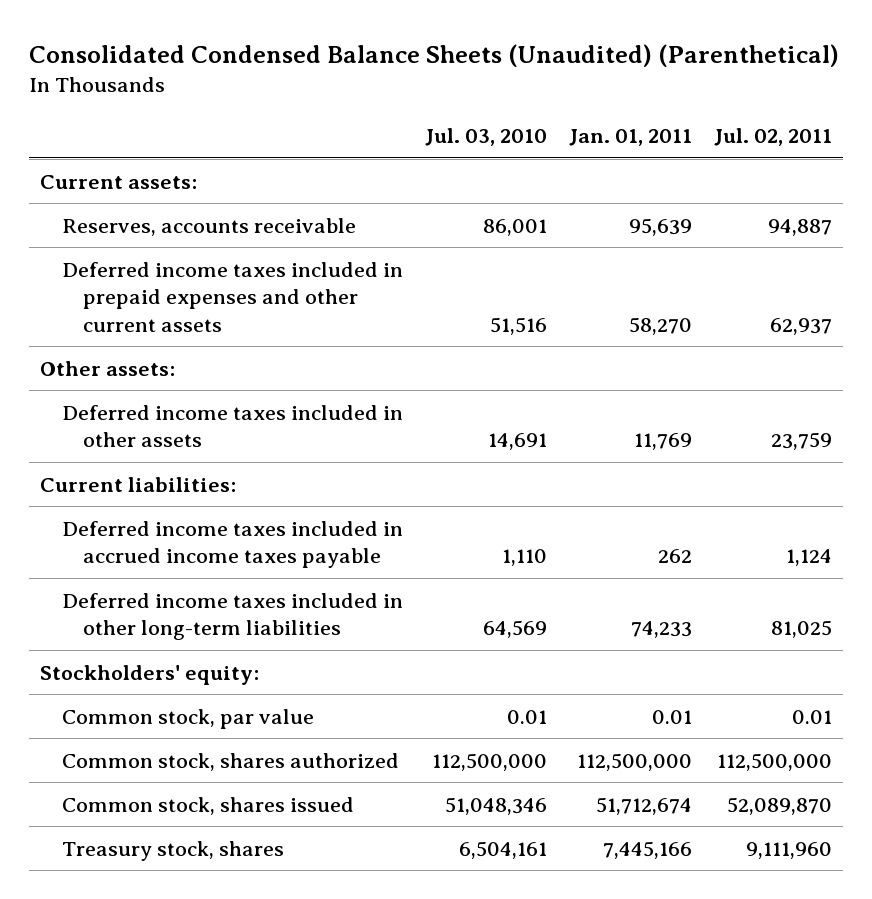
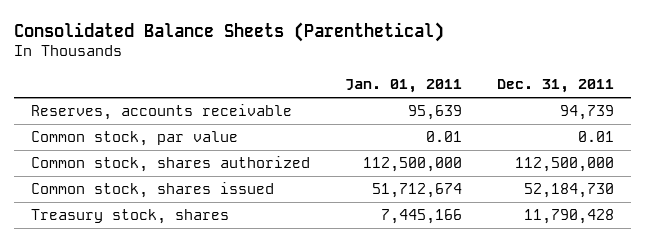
- Consolidated Condensed Balance Sheets (Unaudited) (Parenthetical)
+ Consolidated Balance Sheets (Parenthetical)
- | Jul. 03, 2010 | Jan. 01, 2011 | Jul. 02, 2011
+ | Jan. 01, 2011 | Dec. 31, 2011
- Current assets:
- Deferred income taxes included in prepaid expenses and other current assets | 51,516 | 58,270 | 62,937
- Other assets:
- Deferred income taxes included in other assets | 14,691 | 11,769 | 23,759
- Current liabilities:
- Deferred income taxes included in accrued income taxes payable | 1,110 | 262 | 1,124
- Deferred income taxes included in other long-term liabilities | 64,569 | 74,233 | 81,025
- Stockholders' equity:

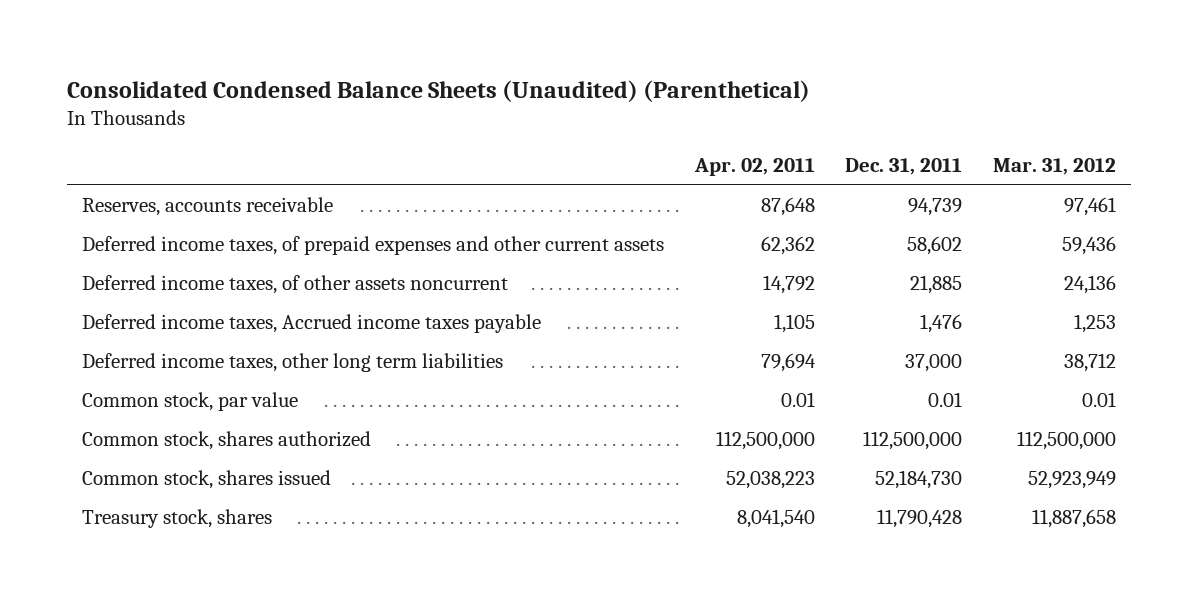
- Consolidated Balance Sheets (Parenthetical)
+ Consolidated Condensed Balance Sheets (Unaudited) (Parenthetical)
- | Jan. 01, 2011 | Dec. 31, 2011
+ | Apr. 02, 2011 | Dec. 31, 2011 | Mar. 31, 2012
+ Deferred income taxes, of prepaid expenses and other current assets | 62,362 | 58,602 | 59,436
+ Deferred income taxes, of other assets noncurrent | 14,792 | 21,885 | 24,136
+ Deferred income taxes, Accrued income taxes payable | 1,105 | 1,476 | 1,253
+ Deferred income taxes, other long term liabilities | 79,694 | 37,000 | 38,712

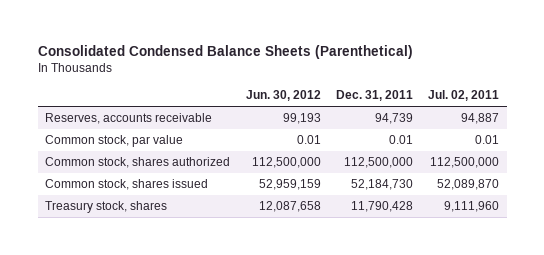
- Consolidated Condensed Balance Sheets (Unaudited) (Parenthetical)
+ Consolidated Condensed Balance Sheets (Parenthetical)
- | Apr. 02, 2011 | Dec. 31, 2011 | Mar. 31, 2012
+ | Jun. 30, 2012 | Dec. 31, 2011 | Jul. 02, 2011
- Deferred income taxes, of prepaid expenses and other current assets | 62,362 | 58,602 | 59,436
- Deferred income taxes, of other assets noncurrent | 14,792 | 21,885 | 24,136
- Deferred income taxes, Accrued income taxes payable | 1,105 | 1,476 | 1,253
- Deferred income taxes, other long term liabilities | 79,694 | 37,000 | 38,712

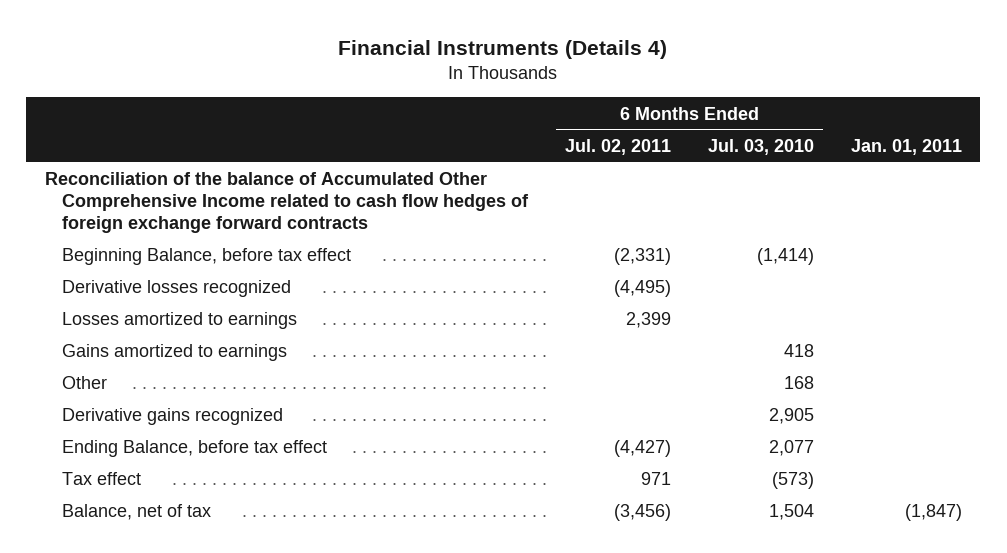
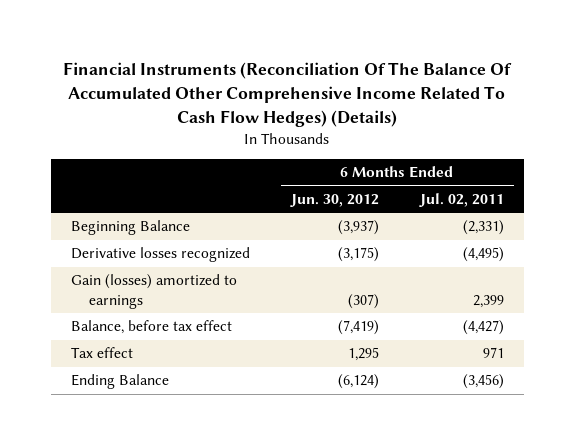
- Financial Instruments (Details 4)
+ Financial Instruments (Reconciliation Of The Balance Of Accumulated Other Comprehensive Income Related To Cash Flow Hedges) (Details)
- | 6 Months Ended Jul. 02, 2011 | 6 Months Ended Jul. 03, 2010 | Jan. 01, 2011
+ | 6 Months Ended Jun. 30, 2012 | 6 Months Ended Jul. 02, 2011
- Reconciliation of the balance of Accumulated Other Comprehensive Income related to cash flow hedges of foreign exchange forward contracts
- Beginning Balance, before tax effect | (2,331) | (1,414) |
+ Beginning Balance | (3,937) | (2,331)
- Losses amortized to earnings | 2,399 | |
- Gains amortized to earnings | | 418 |
- Other | | 168 |
- Derivative gains recognized | | 2,905 |
- Ending Balance, before tax effect | (4,427) | 2,077 |
+ Gain (losses) amortized to earnings | (307) | 2,399
+ Balance, before tax effect | (7,419) | (4,427)
- Balance, net of tax | (3,456) | 1,504 | (1,847)
+ Ending Balance | (6,124) | (3,456)

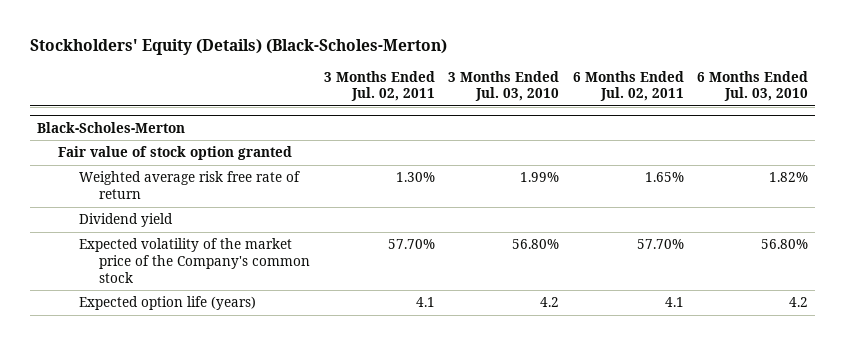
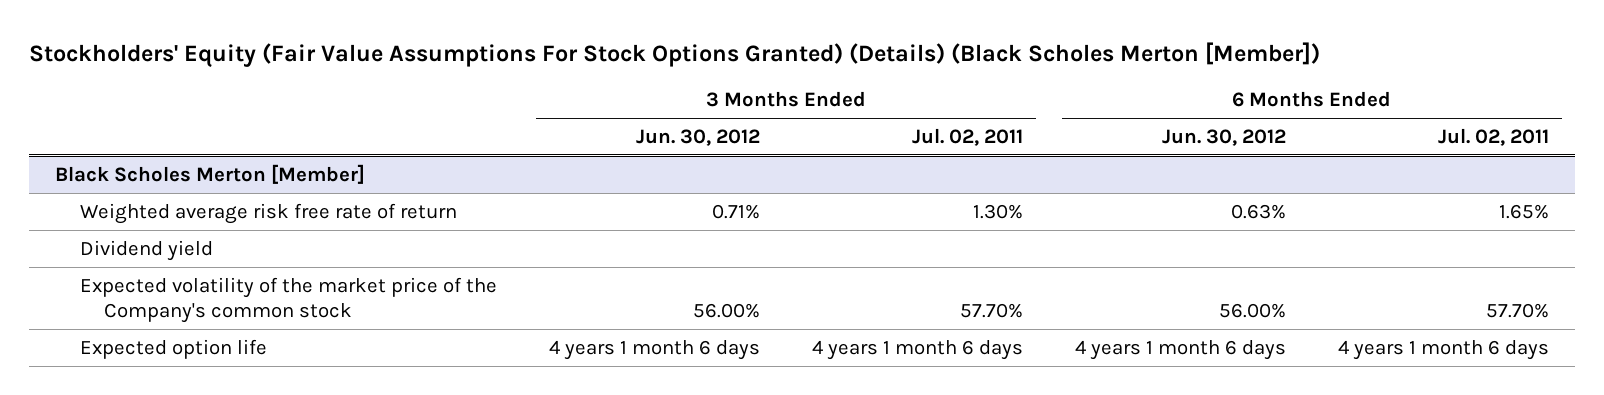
- Stockholders' Equity (Details) (Black-Scholes-Merton)
+ Stockholders' Equity (Fair Value Assumptions For Stock Options Granted) (Details) (Black Scholes Merton [Member])
- | 3 Months Ended Jul. 02, 2011 | 3 Months Ended Jul. 03, 2010 | 6 Months Ended Jul. 02, 2011 | 6 Months Ended Jul. 03, 2010
+ | 3 Months Ended Jun. 30, 2012 | 3 Months Ended Jul. 02, 2011 | 6 Months Ended Jun. 30, 2012 | 6 Months Ended Jul. 02, 2011
- Black-Scholes-Merton
- Fair value of stock option granted
+ Black Scholes Merton [Member]
- Expected option life (years) | 4.1 | 4.2 | 4.1 | 4.2
+ Expected option life | 4 years 1 month 6 days | 4 years 1 month 6 days | 4 years 1 month 6 days | 4 years 1 month 6 days

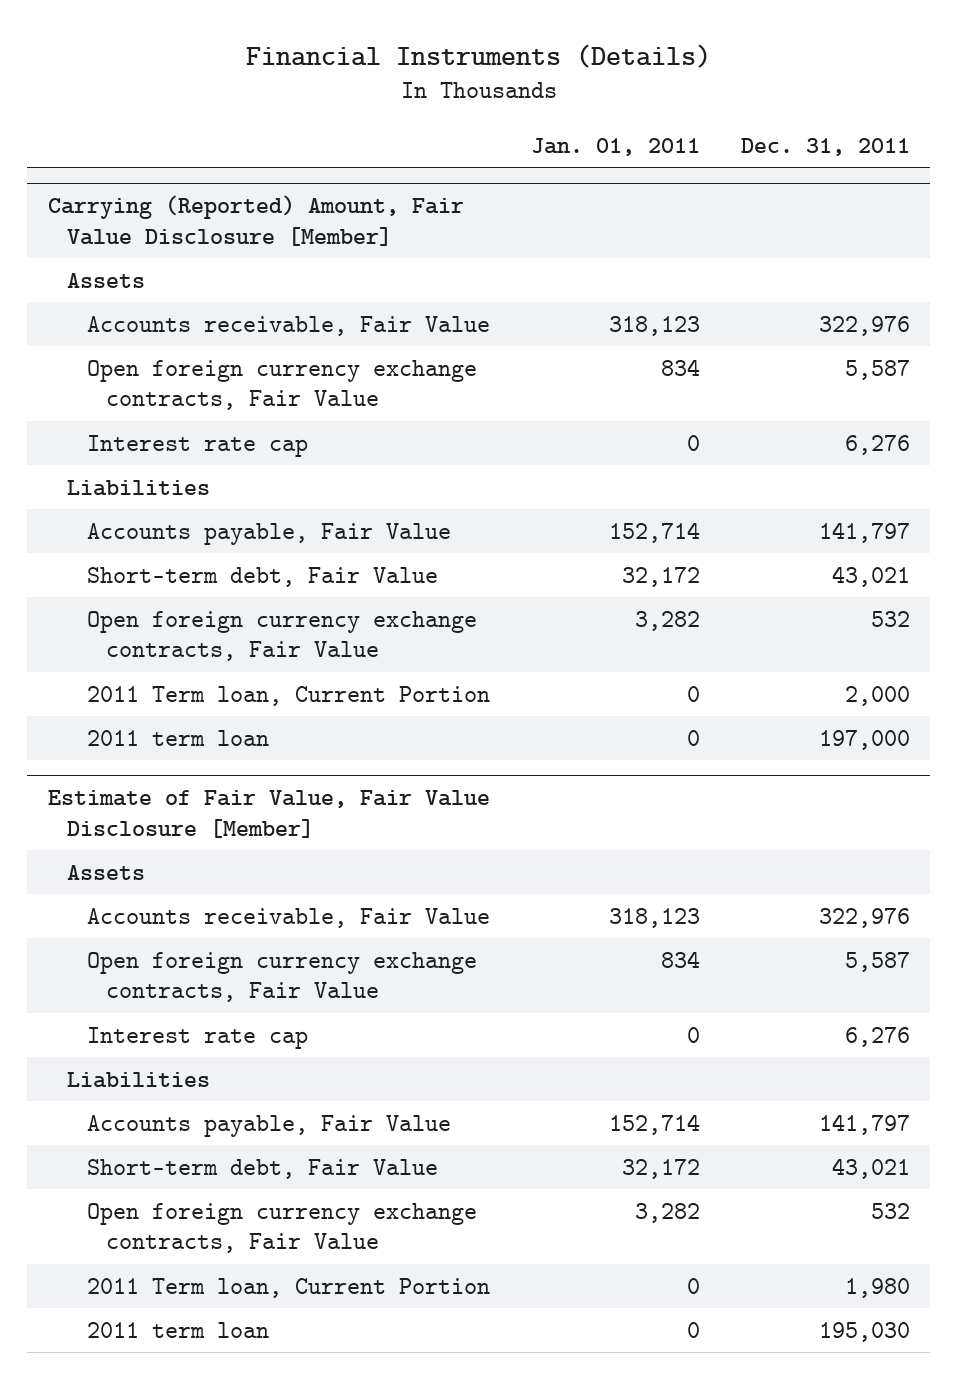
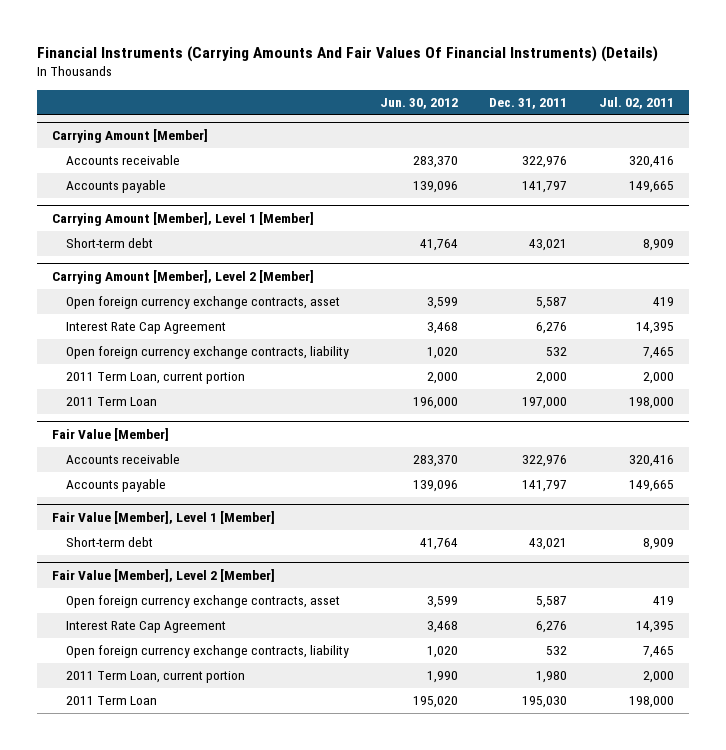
- Financial Instruments (Details)
+ Financial Instruments (Carrying Amounts And Fair Values Of Financial Instruments) (Details)
- | Jan. 01, 2011 | Dec. 31, 2011
+ | Jun. 30, 2012 | Dec. 31, 2011 | Jul. 02, 2011
- Carrying (Reported) Amount, Fair Value Disclosure [Member]
- Assets
- Accounts receivable, Fair Value | 318,123 | 322,976
- Open foreign currency exchange contracts, Fair Value | 834 | 5,587
- Interest rate cap | 0 | 6,276
- Liabilities
- Accounts payable, Fair Value | 152,714 | 141,797
- Short-term debt, Fair Value | 32,172 | 43,021
- Open foreign currency exchange contracts, Fair Value | 3,282 | 532
- 2011 Term loan, Current Portion | 0 | 2,000
- 2011 term loan | 0 | 197,000
- Estimate of Fair Value, Fair Value Disclosure [Member]
- Assets
- Accounts receivable, Fair Value | 318,123 | 322,976
- Open foreign currency exchange contracts, Fair Value | 834 | 5,587
- Interest rate cap | 0 | 6,276
- Liabilities
- Accounts payable, Fair Value | 152,714 | 141,797
- Short-term debt, Fair Value | 32,172 | 43,021
- Open foreign currency exchange contracts, Fair Value | 3,282 | 532
- 2011 Term loan, Current Portion | 0 | 1,980
- 2011 term loan | 0 | 195,030
+ Carrying Amount [Member]
+ Accounts receivable | 283,370 | 322,976 | 320,416
+ Accounts payable | 139,096 | 141,797 | 149,665
+ Carrying Amount [Member], Level 1 [Member]
+ Short-term debt | 41,764 | 43,021 | 8,909
+ Carrying Amount [Member], Level 2 [Member]
+ Open foreign currency exchange contracts, asset | 3,599 | 5,587 | 419
+ Interest Rate Cap Agreement | 3,468 | 6,276 | 14,395
+ Open foreign currency exchange contracts, liability | 1,020 | 532 | 7,465
+ 2011 Term Loan, current portion | 2,000 | 2,000 | 2,000
+ 2011 Term Loan | 196,000 | 197,000 | 198,000
+ Fair Value [Member]
+ Accounts receivable | 283,370 | 322,976 | 320,416
+ Accounts payable | 139,096 | 141,797 | 149,665
+ Fair Value [Member], Level 1 [Member]
+ Short-term debt | 41,764 | 43,021 | 8,909
+ Fair Value [Member], Level 2 [Member]
+ Open foreign currency exchange contracts, asset | 3,599 | 5,587 | 419
+ Interest Rate Cap Agreement | 3,468 | 6,276 | 14,395
+ Open foreign currency exchange contracts, liability | 1,020 | 532 | 7,465
+ 2011 Term Loan, current portion | 1,990 | 1,980 | 2,000
+ 2011 Term Loan | 195,020 | 195,030 | 198,000

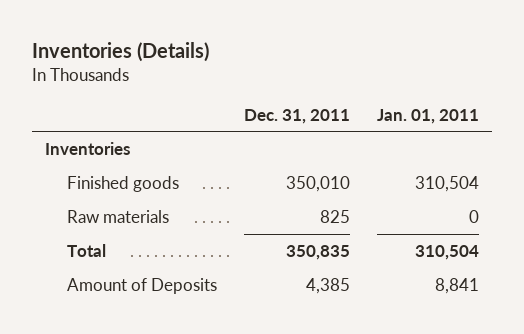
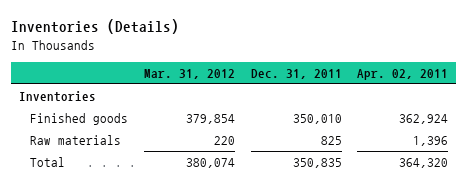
- | Dec. 31, 2011 | Jan. 01, 2011
+ | Mar. 31, 2012 | Dec. 31, 2011 | Apr. 02, 2011
- Amount of Deposits | 4,385 | 8,841

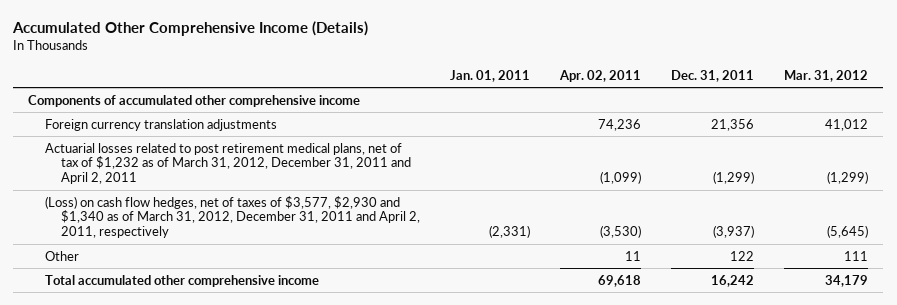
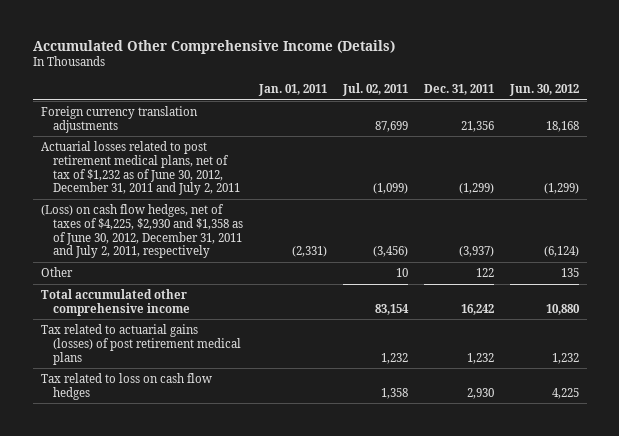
- | Jan. 01, 2011 | Apr. 02, 2011 | Dec. 31, 2011 | Mar. 31, 2012
+ | Jan. 01, 2011 | Jul. 02, 2011 | Dec. 31, 2011 | Jun. 30, 2012
- Components of accumulated other comprehensive income
- Actuarial losses related to post retirement medical plans, net of tax of $1,232 as of March 31, 2012, December 31, 2011 and April 2, 2011 | | (1,099) | (1,299) | (1,299)
- (Loss) on cash flow hedges, net of taxes of $3,577, $2,930 and $1,340 as of March 31, 2012, December 31, 2011 and April 2, 2011, respectively | (2,331) | (3,530) | (3,937) | (5,645)
+ Actuarial losses related to post retirement medical plans, net of tax of $1,232 as of June 30, 2012, December 31, 2011 and July 2, 2011 | | (1,099) | (1,299) | (1,299)
+ (Loss) on cash flow hedges, net of taxes of $4,225, $2,930 and $1,358 as of June 30, 2012, December 31, 2011 and July 2, 2011, respectively | (2,331) | (3,456) | (3,937) | (6,124)
+ Tax related to actuarial gains (losses) of post retirement medical plans | | 1,232 | 1,232 | 1,232
+ Tax related to loss on cash flow hedges | | 1,358 | 2,930 | 4,225

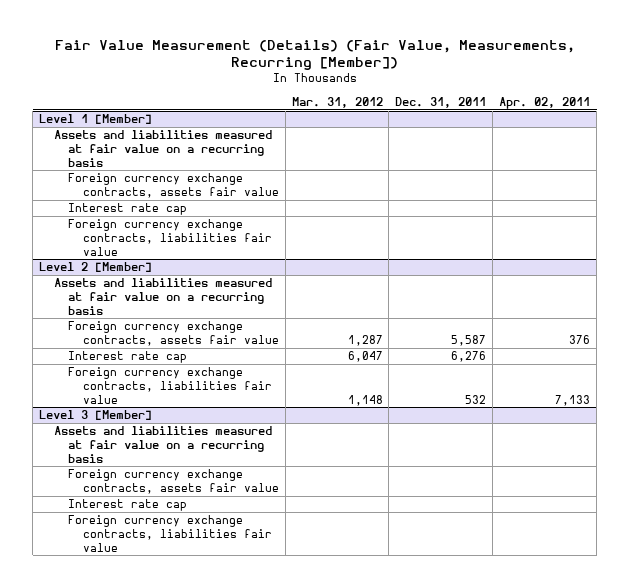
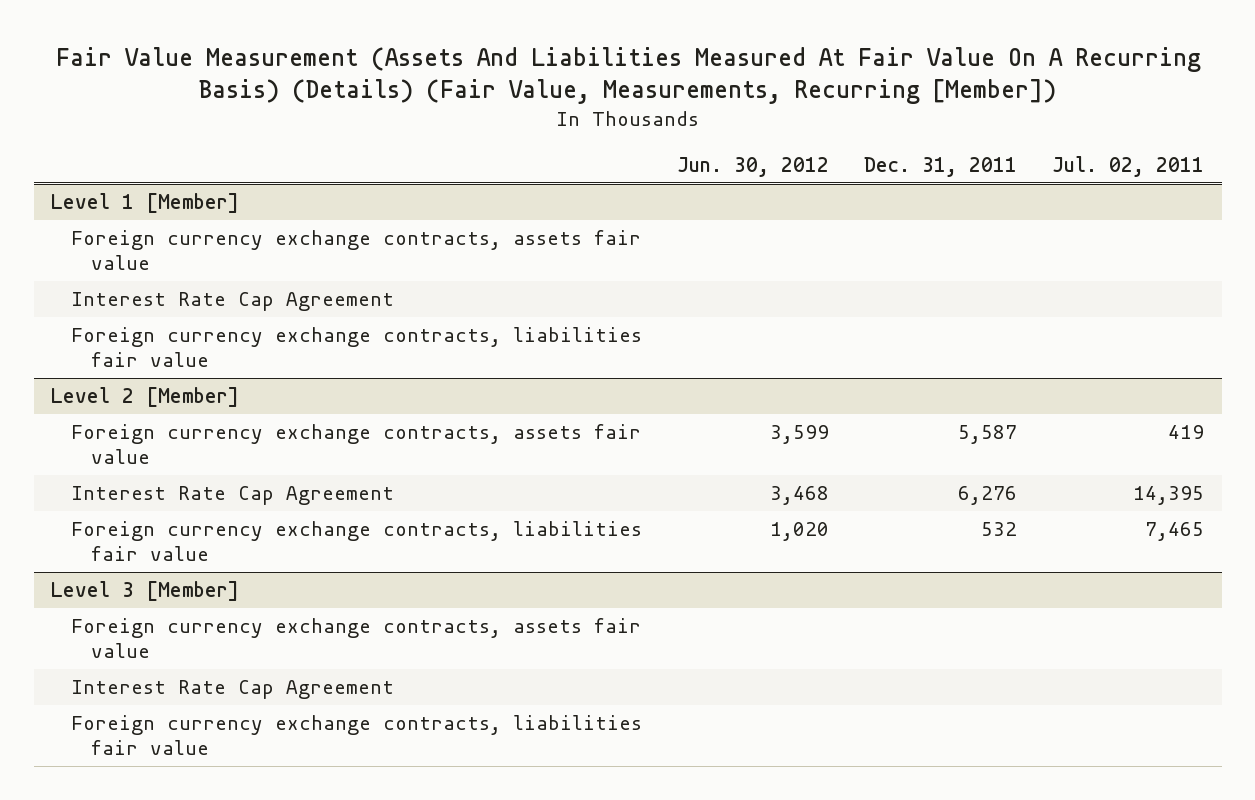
- Fair Value Measurement (Details) (Fair Value, Measurements, Recurring [Member])
+ Fair Value Measurement (Assets And Liabilities Measured At Fair Value On A Recurring Basis) (Details) (Fair Value, Measurements, Recurring [Member])
- | Mar. 31, 2012 | Dec. 31, 2011 | Apr. 02, 2011
+ | Jun. 30, 2012 | Dec. 31, 2011 | Jul. 02, 2011
@ Level 1 [Member]
- Assets and liabilities measured at fair value on a recurring basis
- Interest rate cap
+ Interest Rate Cap Agreement
@ Level 2 [Member]
- Assets and liabilities measured at fair value on a recurring basis
- Interest rate cap | 6,047 | 6,276 |
+ Interest Rate Cap Agreement | 3,468 | 6,276 | 14,395
@ Level 3 [Member]
- Assets and liabilities measured at fair value on a recurring basis
- Interest rate cap
+ Interest Rate Cap Agreement

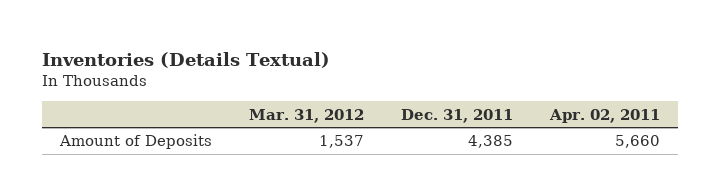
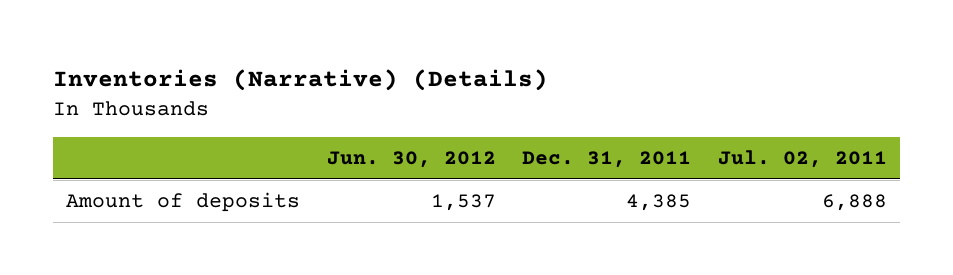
- Inventories (Details Textual)
+ Inventories (Narrative) (Details)
- | Mar. 31, 2012 | Dec. 31, 2011 | Apr. 02, 2011
+ | Jun. 30, 2012 | Dec. 31, 2011 | Jul. 02, 2011
- Amount of Deposits | 1,537 | 4,385 | 5,660
+ Amount of deposits | 1,537 | 4,385 | 6,888

